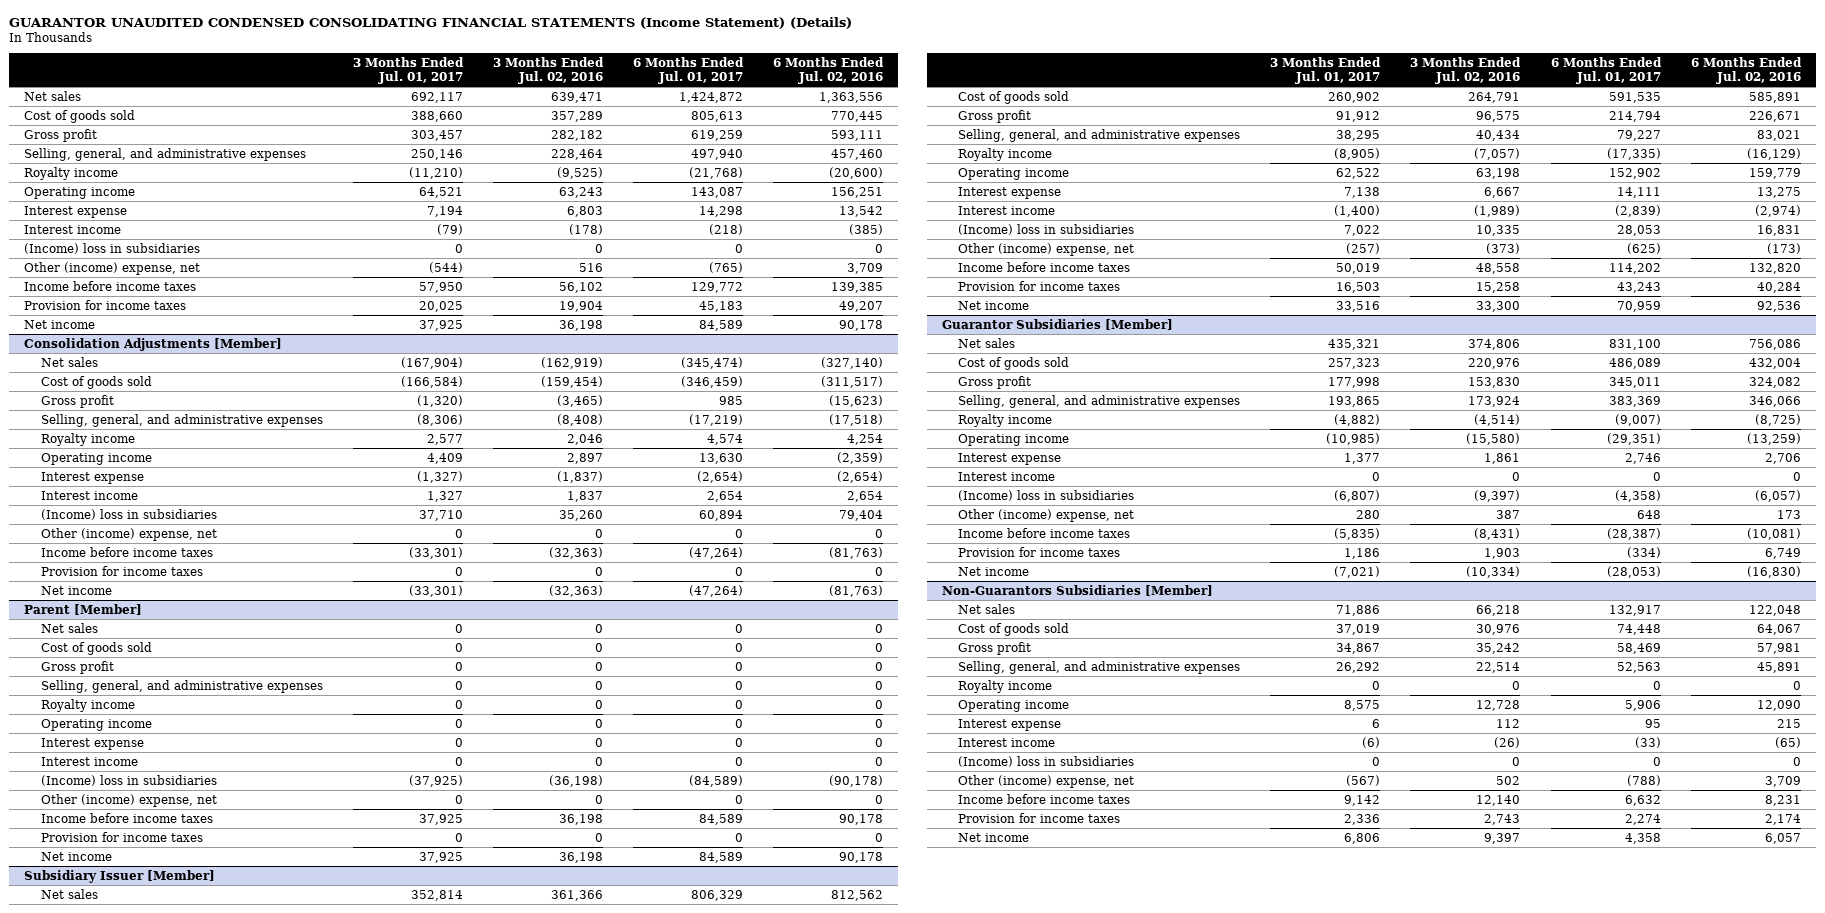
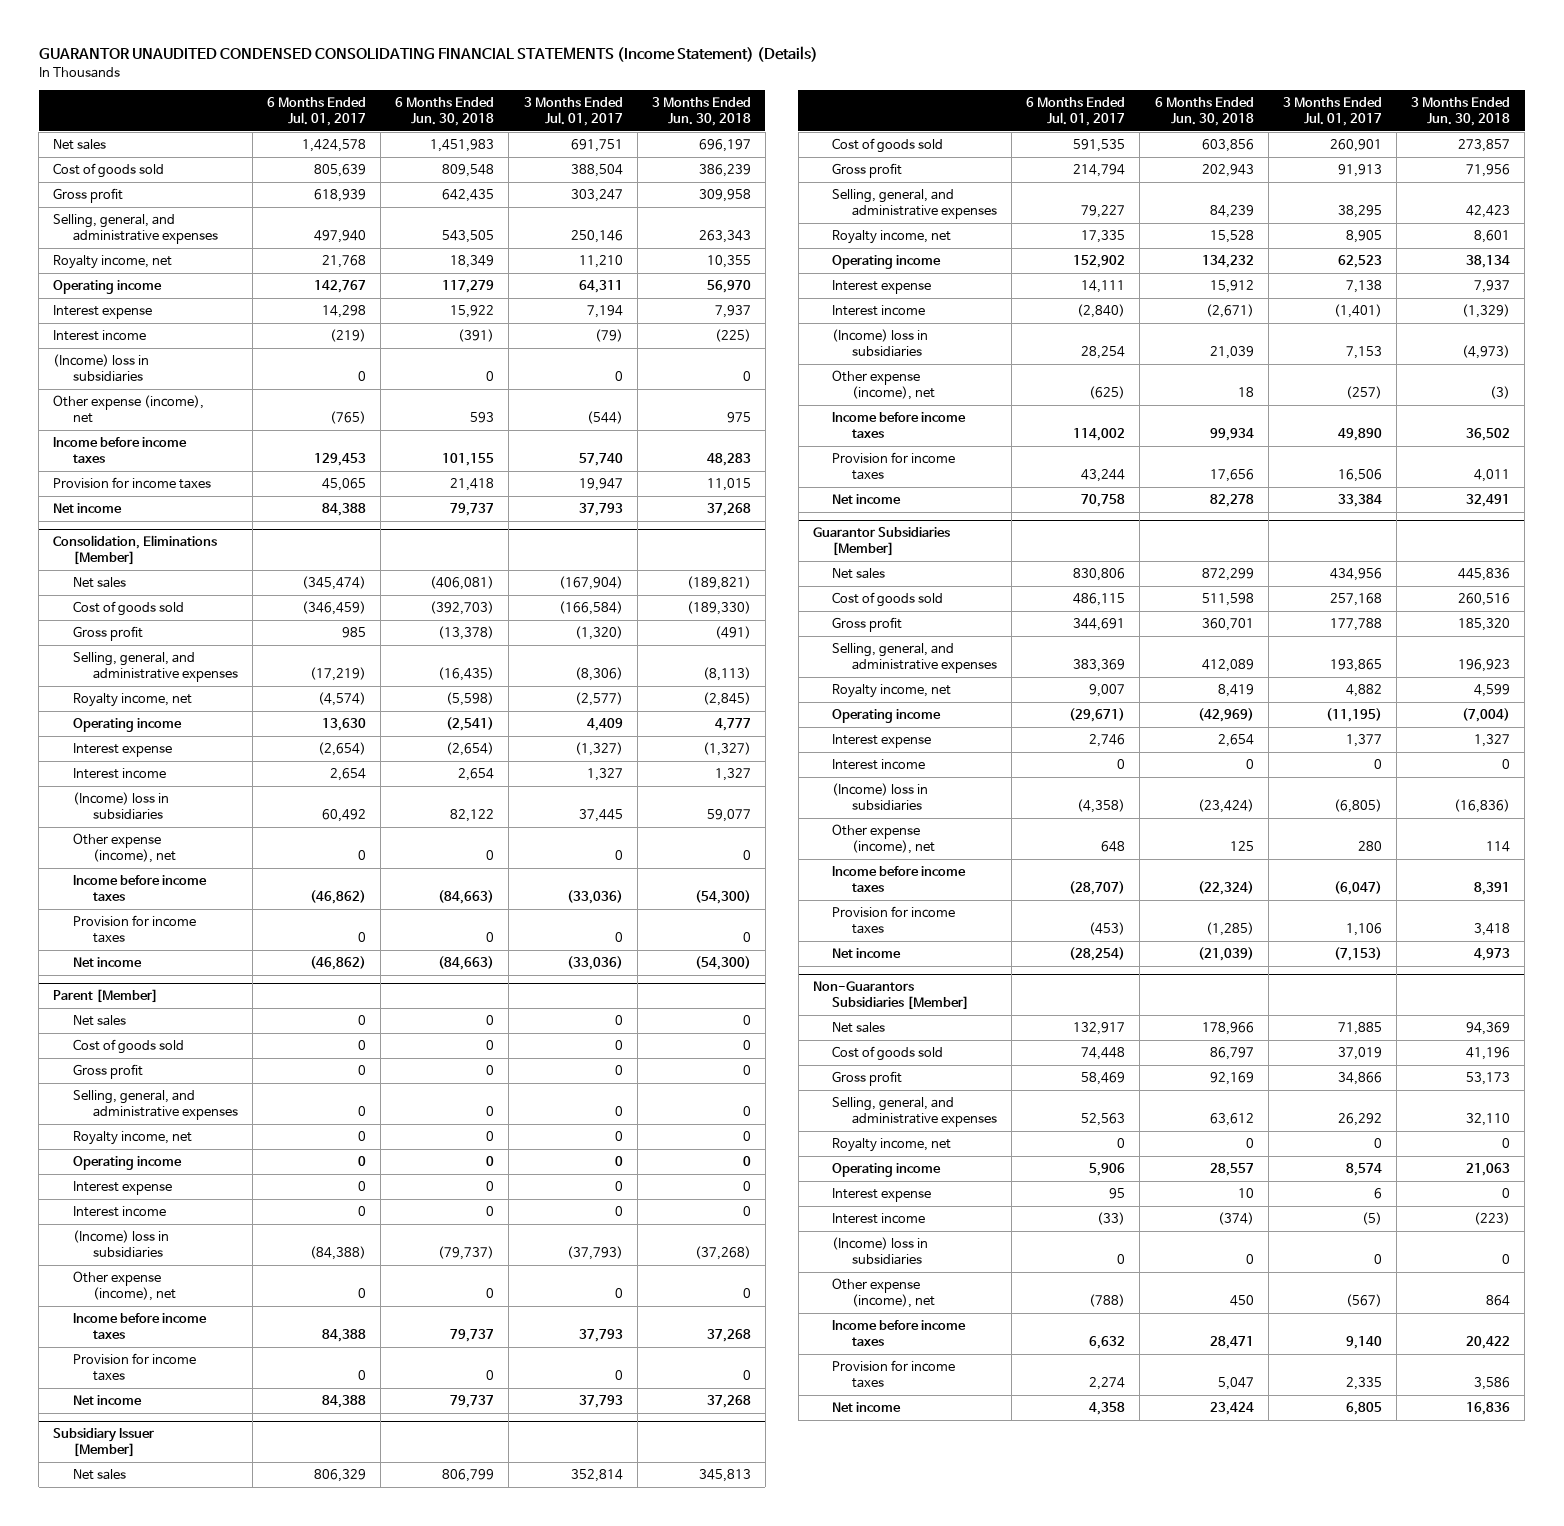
- | 3 Months Ended Jul. 01, 2017 | 3 Months Ended Jul. 02, 2016 | 6 Months Ended Jul. 01, 2017 | 6 Months Ended Jul. 02, 2016
+ | 6 Months Ended Jul. 01, 2017 | 6 Months Ended Jun. 30, 2018 | 3 Months Ended Jul. 01, 2017 | 3 Months Ended Jun. 30, 2018
- Net sales | 692,117 | 639,471 | 1,424,872 | 1,363,556
- Cost of goods sold | 388,660 | 357,289 | 805,613 | 770,445
- Gross profit | 303,457 | 282,182 | 619,259 | 593,111
+ Net sales | 1,424,578 | 1,451,983 | 691,751 | 696,197
+ Cost of goods sold | 805,639 | 809,548 | 388,504 | 386,239
+ Gross profit | 618,939 | 642,435 | 303,247 | 309,958
- Royalty income | (11,210) | (9,525) | (21,768) | (20,600)
- Operating income | 64,521 | 63,243 | 143,087 | 156,251
+ Royalty income, net | 21,768 | 18,349 | 11,210 | 10,355
+ Operating income | 142,767 | 117,279 | 64,311 | 56,970
- Interest income | (79) | (178) | (218) | (385)
+ Interest income | (219) | (391) | (79) | (225)
- Other (income) expense, net | (544) | 516 | (765) | 3,709
- Income before income taxes | 57,950 | 56,102 | 129,772 | 139,385
- Provision for income taxes | 20,025 | 19,904 | 45,183 | 49,207
- Net income | 37,925 | 36,198 | 84,589 | 90,178
- Consolidation Adjustments [Member]
+ Other expense (income), net | (765) | 593 | (544) | 975
+ Income before income taxes | 129,453 | 101,155 | 57,740 | 48,283
+ Provision for income taxes | 45,065 | 21,418 | 19,947 | 11,015
+ Net income | 84,388 | 79,737 | 37,793 | 37,268
+ Consolidation, Eliminations [Member]
- Royalty income | 2,577 | 2,046 | 4,574 | 4,254
+ Royalty income, net | (4,574) | (5,598) | (2,577) | (2,845)
- (Income) loss in subsidiaries | 37,710 | 35,260 | 60,894 | 79,404
- Other (income) expense, net | 0 | 0 | 0 | 0
- Income before income taxes | (33,301) | (32,363) | (47,264) | (81,763)
+ (Income) loss in subsidiaries | 60,492 | 82,122 | 37,445 | 59,077
+ Other expense (income), net | 0 | 0 | 0 | 0
+ Income before income taxes | (46,862) | (84,663) | (33,036) | (54,300)
- Net income | (33,301) | (32,363) | (47,264) | (81,763)
+ Net income | (46,862) | (84,663) | (33,036) | (54,300)
@ Parent [Member]
- Royalty income | 0 | 0 | 0 | 0
+ Royalty income, net | 0 | 0 | 0 | 0
- (Income) loss in subsidiaries | (37,925) | (36,198) | (84,589) | (90,178)
- Other (income) expense, net | 0 | 0 | 0 | 0
- Income before income taxes | 37,925 | 36,198 | 84,589 | 90,178
+ (Income) loss in subsidiaries | (84,388) | (79,737) | (37,793) | (37,268)
+ Other expense (income), net | 0 | 0 | 0 | 0
+ Income before income taxes | 84,388 | 79,737 | 37,793 | 37,268
- Net income | 37,925 | 36,198 | 84,589 | 90,178
+ Net income | 84,388 | 79,737 | 37,793 | 37,268
@ Subsidiary Issuer [Member]
- Cost of goods sold | 260,902 | 264,791 | 591,535 | 585,891
- Gross profit | 91,912 | 96,575 | 214,794 | 226,671
+ Cost of goods sold | 591,535 | 603,856 | 260,901 | 273,857
+ Gross profit | 214,794 | 202,943 | 91,913 | 71,956
- Royalty income | (8,905) | (7,057) | (17,335) | (16,129)
- Operating income | 62,522 | 63,198 | 152,902 | 159,779
+ Royalty income, net | 17,335 | 15,528 | 8,905 | 8,601
+ Operating income | 152,902 | 134,232 | 62,523 | 38,134
- Interest income | (1,400) | (1,989) | (2,839) | (2,974)
- (Income) loss in subsidiaries | 7,022 | 10,335 | 28,053 | 16,831
- Other (income) expense, net | (257) | (373) | (625) | (173)
- Income before income taxes | 50,019 | 48,558 | 114,202 | 132,820
- Provision for income taxes | 16,503 | 15,258 | 43,243 | 40,284
- Net income | 33,516 | 33,300 | 70,959 | 92,536
+ Interest income | (2,840) | (2,671) | (1,401) | (1,329)
+ (Income) loss in subsidiaries | 28,254 | 21,039 | 7,153 | (4,973)
+ Other expense (income), net | (625) | 18 | (257) | (3)
+ Income before income taxes | 114,002 | 99,934 | 49,890 | 36,502
+ Provision for income taxes | 43,244 | 17,656 | 16,506 | 4,011
+ Net income | 70,758 | 82,278 | 33,384 | 32,491
@ Guarantor Subsidiaries [Member]
- Net sales | 435,321 | 374,806 | 831,100 | 756,086
- Cost of goods sold | 257,323 | 220,976 | 486,089 | 432,004
- Gross profit | 177,998 | 153,830 | 345,011 | 324,082
+ Net sales | 830,806 | 872,299 | 434,956 | 445,836
+ Cost of goods sold | 486,115 | 511,598 | 257,168 | 260,516
+ Gross profit | 344,691 | 360,701 | 177,788 | 185,320
- Royalty income | (4,882) | (4,514) | (9,007) | (8,725)
- Operating income | (10,985) | (15,580) | (29,351) | (13,259)
+ Royalty income, net | 9,007 | 8,419 | 4,882 | 4,599
+ Operating income | (29,671) | (42,969) | (11,195) | (7,004)
- (Income) loss in subsidiaries | (6,807) | (9,397) | (4,358) | (6,057)
- Other (income) expense, net | 280 | 387 | 648 | 173
- Income before income taxes | (5,835) | (8,431) | (28,387) | (10,081)
- Provision for income taxes | 1,186 | 1,903 | (334) | 6,749
- Net income | (7,021) | (10,334) | (28,053) | (16,830)
+ (Income) loss in subsidiaries | (4,358) | (23,424) | (6,805) | (16,836)
+ Other expense (income), net | 648 | 125 | 280 | 114
+ Income before income taxes | (28,707) | (22,324) | (6,047) | 8,391
+ Provision for income taxes | (453) | (1,285) | 1,106 | 3,418
+ Net income | (28,254) | (21,039) | (7,153) | 4,973
@ Non-Guarantors Subsidiaries [Member]
- Net sales | 71,886 | 66,218 | 132,917 | 122,048
+ Net sales | 132,917 | 178,966 | 71,885 | 94,369
- Gross profit | 34,867 | 35,242 | 58,469 | 57,981
+ Gross profit | 58,469 | 92,169 | 34,866 | 53,173
- Royalty income | 0 | 0 | 0 | 0
- Operating income | 8,575 | 12,728 | 5,906 | 12,090
+ Royalty income, net | 0 | 0 | 0 | 0
+ Operating income | 5,906 | 28,557 | 8,574 | 21,063
- Interest income | (6) | (26) | (33) | (65)
+ Interest income | (33) | (374) | (5) | (223)
- Other (income) expense, net | (567) | 502 | (788) | 3,709
- Income before income taxes | 9,142 | 12,140 | 6,632 | 8,231
- Provision for income taxes | 2,336 | 2,743 | 2,274 | 2,174
- Net income | 6,806 | 9,397 | 4,358 | 6,057
+ Other expense (income), net | (788) | 450 | (567) | 864
+ Income before income taxes | 6,632 | 28,471 | 9,140 | 20,422
+ Provision for income taxes | 2,274 | 5,047 | 2,335 | 3,586
+ Net income | 4,358 | 23,424 | 6,805 | 16,836

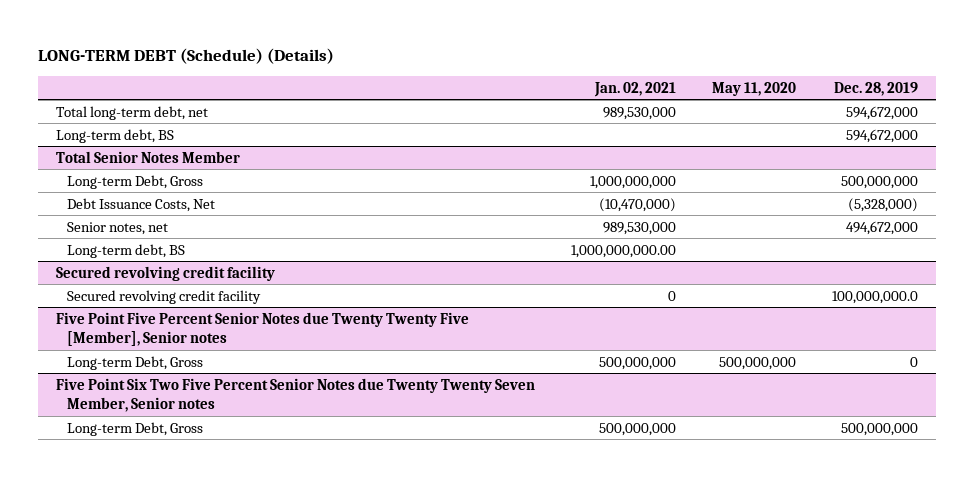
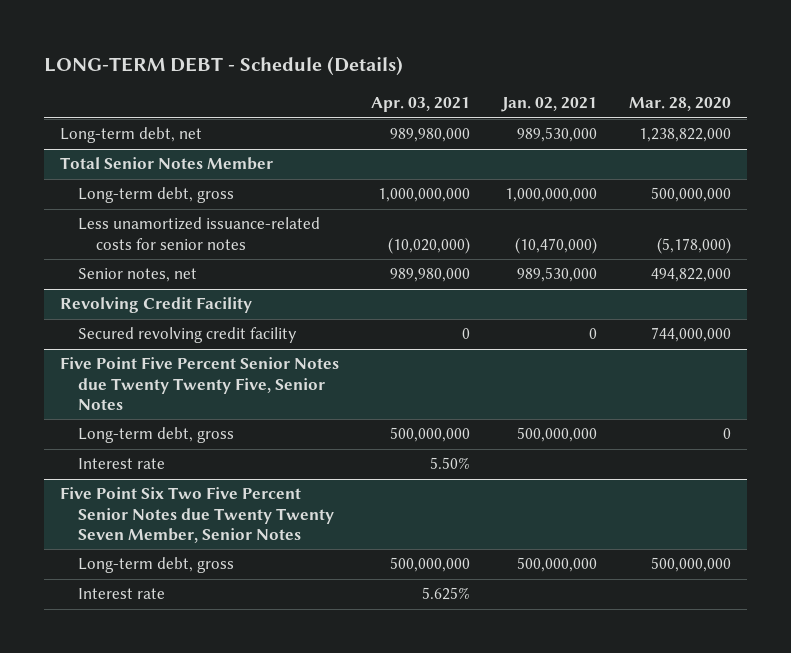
- LONG-TERM DEBT (Schedule) (Details)
+ LONG-TERM DEBT - Schedule (Details)
- | Jan. 02, 2021 | May 11, 2020 | Dec. 28, 2019
+ | Apr. 03, 2021 | Jan. 02, 2021 | Mar. 28, 2020
- Total long-term debt, net | 989,530,000 | | 594,672,000
- Long-term debt, BS | | | 594,672,000
+ Long-term debt, net | 989,980,000 | 989,530,000 | 1,238,822,000
@ Total Senior Notes Member
- Long-term Debt, Gross | 1,000,000,000 | | 500,000,000
- Debt Issuance Costs, Net | (10,470,000) | | (5,328,000)
+ Long-term debt, gross | 1,000,000,000 | 1,000,000,000 | 500,000,000
+ Less unamortized issuance-related costs for senior notes | (10,020,000) | (10,470,000) | (5,178,000)
- Long-term debt, BS | 1,000,000,000.00 | |
- Secured revolving credit facility
+ Revolving Credit Facility
- Five Point Five Percent Senior Notes due Twenty Twenty Five [Member], Senior notes
- Long-term Debt, Gross | 500,000,000 | 500,000,000 | 0
- Five Point Six Two Five Percent Senior Notes due Twenty Twenty Seven Member, Senior notes
- Long-term Debt, Gross | 500,000,000 | | 500,000,000
+ Five Point Five Percent Senior Notes due Twenty Twenty Five, Senior Notes
+ Long-term debt, gross | 500,000,000 | 500,000,000 | 0
+ Interest rate | 5.50% | |
+ Five Point Six Two Five Percent Senior Notes due Twenty Twenty Seven Member, Senior Notes
+ Long-term debt, gross | 500,000,000 | 500,000,000 | 500,000,000
+ Interest rate | 5.625% | |

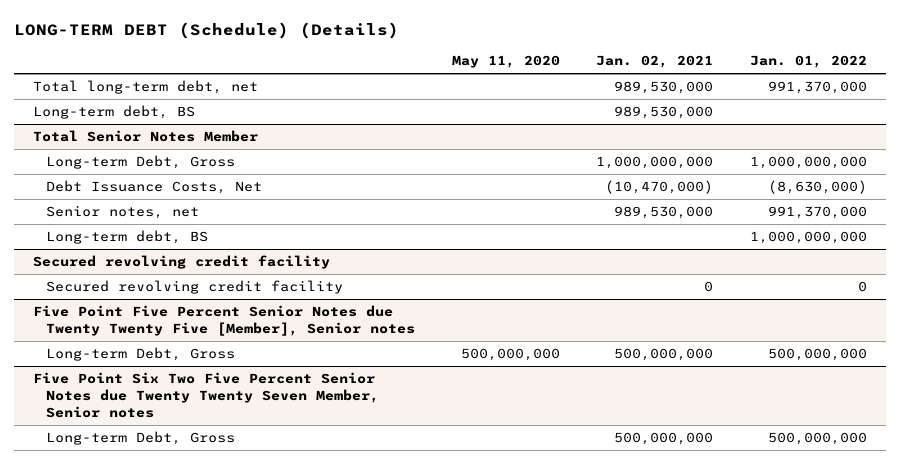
- LONG-TERM DEBT - Schedule (Details)
+ LONG-TERM DEBT (Schedule) (Details)
- | Apr. 03, 2021 | Jan. 02, 2021 | Mar. 28, 2020
+ | May 11, 2020 | Jan. 02, 2021 | Jan. 01, 2022
- Long-term debt, net | 989,980,000 | 989,530,000 | 1,238,822,000
+ Total long-term debt, net | | 989,530,000 | 991,370,000
+ Long-term debt, BS | | 989,530,000 |
@ Total Senior Notes Member
- Long-term debt, gross | 1,000,000,000 | 1,000,000,000 | 500,000,000
- Less unamortized issuance-related costs for senior notes | (10,020,000) | (10,470,000) | (5,178,000)
+ Long-term Debt, Gross | | 1,000,000,000 | 1,000,000,000
+ Debt Issuance Costs, Net | | (10,470,000) | (8,630,000)
- Revolving Credit Facility
@ Total Senior Notes Member
+ Long-term debt, BS | | | 1,000,000,000
+ Secured revolving credit facility
- Five Point Five Percent Senior Notes due Twenty Twenty Five, Senior Notes
- Long-term debt, gross | 500,000,000 | 500,000,000 | 0
- Interest rate | 5.50% | |
- Five Point Six Two Five Percent Senior Notes due Twenty Twenty Seven Member, Senior Notes
- Long-term debt, gross | 500,000,000 | 500,000,000 | 500,000,000
- Interest rate | 5.625% | |
+ Five Point Five Percent Senior Notes due Twenty Twenty Five [Member], Senior notes
+ Long-term Debt, Gross | 500,000,000 | 500,000,000 | 500,000,000
+ Five Point Six Two Five Percent Senior Notes due Twenty Twenty Seven Member, Senior notes
+ Long-term Debt, Gross | | 500,000,000 | 500,000,000

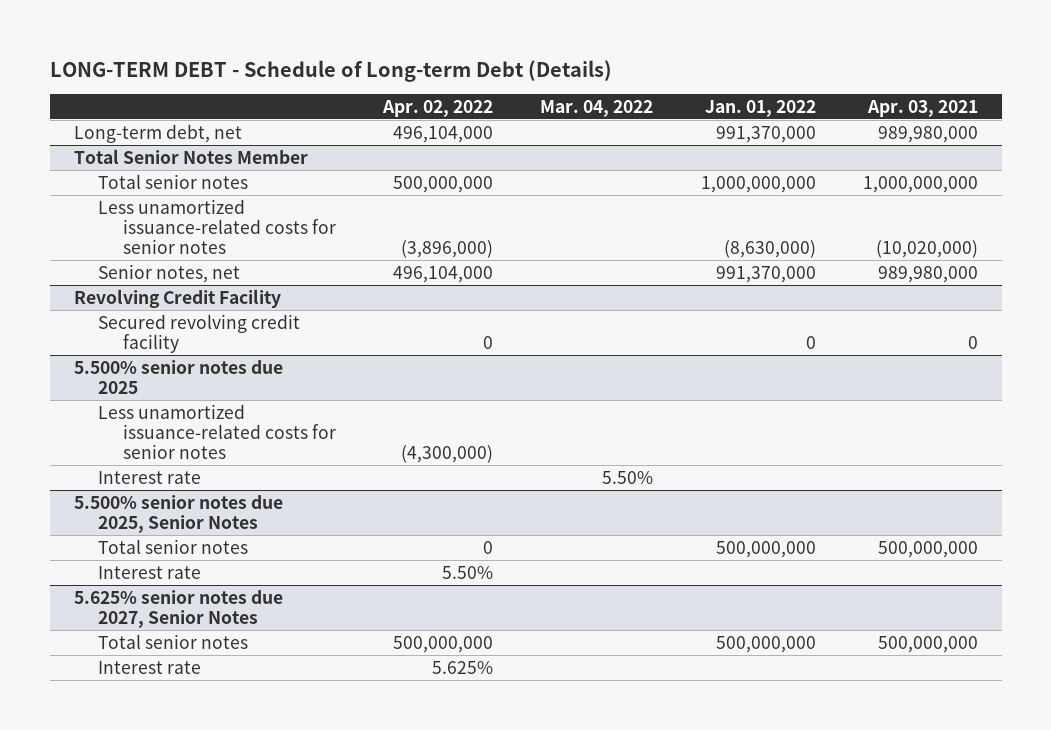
- LONG-TERM DEBT (Schedule) (Details)
+ LONG-TERM DEBT - Schedule of Long-term Debt (Details)
- | May 11, 2020 | Jan. 02, 2021 | Jan. 01, 2022
+ | Apr. 02, 2022 | Mar. 04, 2022 | Jan. 01, 2022 | Apr. 03, 2021
- Total long-term debt, net | | 989,530,000 | 991,370,000
- Long-term debt, BS | | 989,530,000 |
+ Long-term debt, net | 496,104,000 | | 991,370,000 | 989,980,000
@ Total Senior Notes Member
- Long-term Debt, Gross | | 1,000,000,000 | 1,000,000,000
- Debt Issuance Costs, Net | | (10,470,000) | (8,630,000)
+ Total senior notes | 500,000,000 | | 1,000,000,000 | 1,000,000,000
+ Less unamortized issuance-related costs for senior notes | (3,896,000) | | (8,630,000) | (10,020,000)
- Long-term debt, BS | | | 1,000,000,000
- Secured revolving credit facility
+ Revolving Credit Facility
- Five Point Five Percent Senior Notes due Twenty Twenty Five [Member], Senior notes
- Long-term Debt, Gross | 500,000,000 | 500,000,000 | 500,000,000
- Five Point Six Two Five Percent Senior Notes due Twenty Twenty Seven Member, Senior notes
- Long-term Debt, Gross | | 500,000,000 | 500,000,000
+ 5.500% senior notes due 2025
+ Less unamortized issuance-related costs for senior notes | (4,300,000) | | |
+ Interest rate | | 5.50% | |
+ 5.500% senior notes due 2025, Senior Notes
+ Total senior notes | 0 | | 500,000,000 | 500,000,000
+ Interest rate | 5.50% | | |
+ 5.625% senior notes due 2027, Senior Notes
+ Total senior notes | 500,000,000 | | 500,000,000 | 500,000,000
+ Interest rate | 5.625% | | |

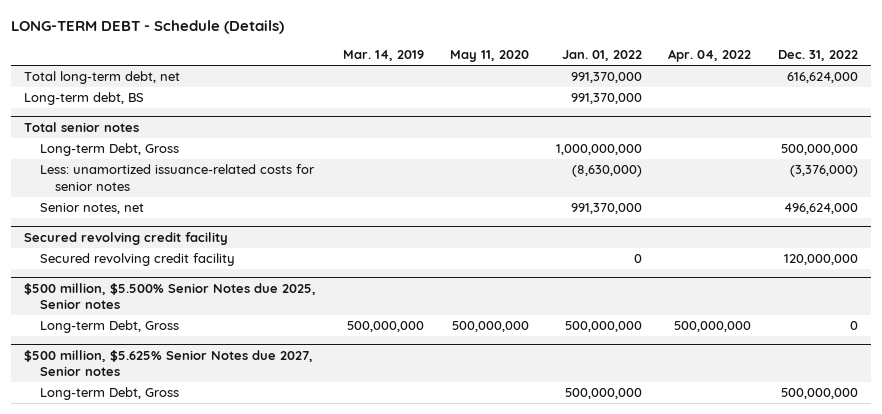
- LONG-TERM DEBT - Schedule of Long-term Debt (Details)
+ LONG-TERM DEBT - Schedule (Details)
- | Apr. 02, 2022 | Mar. 04, 2022 | Jan. 01, 2022 | Apr. 03, 2021
+ | Mar. 14, 2019 | May 11, 2020 | Jan. 01, 2022 | Apr. 04, 2022 | Dec. 31, 2022
- Long-term debt, net | 496,104,000 | | 991,370,000 | 989,980,000
- Total Senior Notes Member
- Total senior notes | 500,000,000 | | 1,000,000,000 | 1,000,000,000
- Less unamortized issuance-related costs for senior notes | (3,896,000) | | (8,630,000) | (10,020,000)
+ Total long-term debt, net | | | 991,370,000 | | 616,624,000
+ Long-term debt, BS | | | 991,370,000 | |
+ Total senior notes
+ Long-term Debt, Gross | | | 1,000,000,000 | | 500,000,000
+ Less: unamortized issuance-related costs for senior notes | | | (8,630,000) | | (3,376,000)
- Revolving Credit Facility
+ Secured revolving credit facility
- 5.500% senior notes due 2025
- Less unamortized issuance-related costs for senior notes | (4,300,000) | | |
- Interest rate | | 5.50% | |
- 5.500% senior notes due 2025, Senior Notes
- Total senior notes | 0 | | 500,000,000 | 500,000,000
- Interest rate | 5.50% | | |
- 5.625% senior notes due 2027, Senior Notes
- Total senior notes | 500,000,000 | | 500,000,000 | 500,000,000
- Interest rate | 5.625% | | |
+ $500 million, $5.500% Senior Notes due 2025, Senior notes
+ Long-term Debt, Gross | 500,000,000 | 500,000,000 | 500,000,000 | 500,000,000 | 0
+ $500 million, $5.625% Senior Notes due 2027, Senior notes
+ Long-term Debt, Gross | | | 500,000,000 | | 500,000,000

